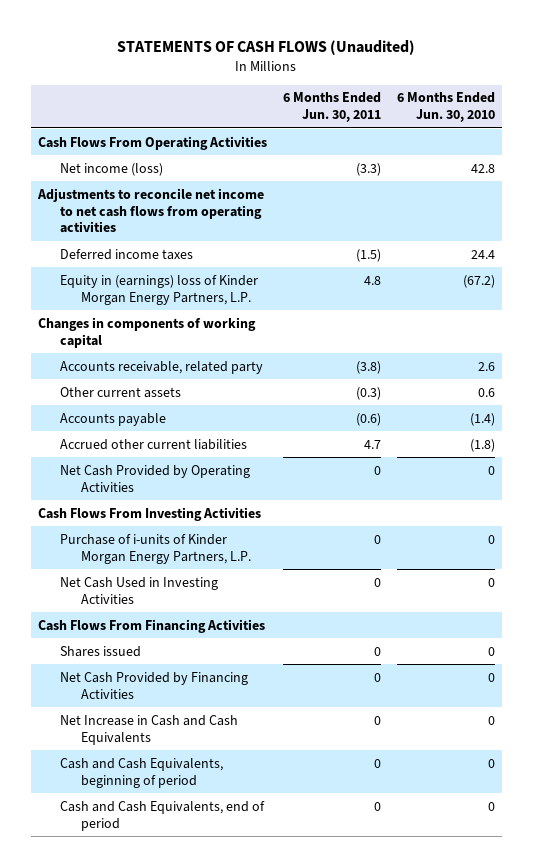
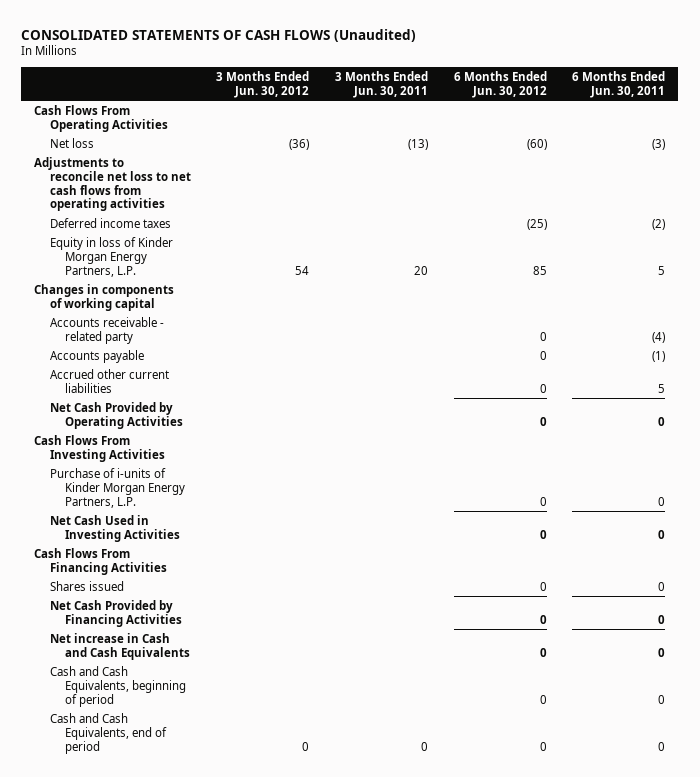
- STATEMENTS OF CASH FLOWS (Unaudited)
+ CONSOLIDATED STATEMENTS OF CASH FLOWS (Unaudited)
- | 6 Months Ended Jun. 30, 2011 | 6 Months Ended Jun. 30, 2010
+ | 3 Months Ended Jun. 30, 2012 | 3 Months Ended Jun. 30, 2011 | 6 Months Ended Jun. 30, 2012 | 6 Months Ended Jun. 30, 2011
- Net income (loss) | (3.3) | 42.8
- Adjustments to reconcile net income to net cash flows from operating activities
- Deferred income taxes | (1.5) | 24.4
- Equity in (earnings) loss of Kinder Morgan Energy Partners, L.P. | 4.8 | (67.2)
+ Net loss | (36) | (13) | (60) | (3)
+ Adjustments to reconcile net loss to net cash flows from operating activities
+ Deferred income taxes | | | (25) | (2)
+ Equity in loss of Kinder Morgan Energy Partners, L.P. | 54 | 20 | 85 | 5
- Accounts receivable, related party | (3.8) | 2.6
- Other current assets | (0.3) | 0.6
- Accounts payable | (0.6) | (1.4)
- Accrued other current liabilities | 4.7 | (1.8)
+ Accounts receivable - related party | | | 0 | (4)
+ Accounts payable | | | 0 | (1)
+ Accrued other current liabilities | | | 0 | 5
- Net Increase in Cash and Cash Equivalents | 0 | 0
+ Net increase in Cash and Cash Equivalents | | | 0 | 0

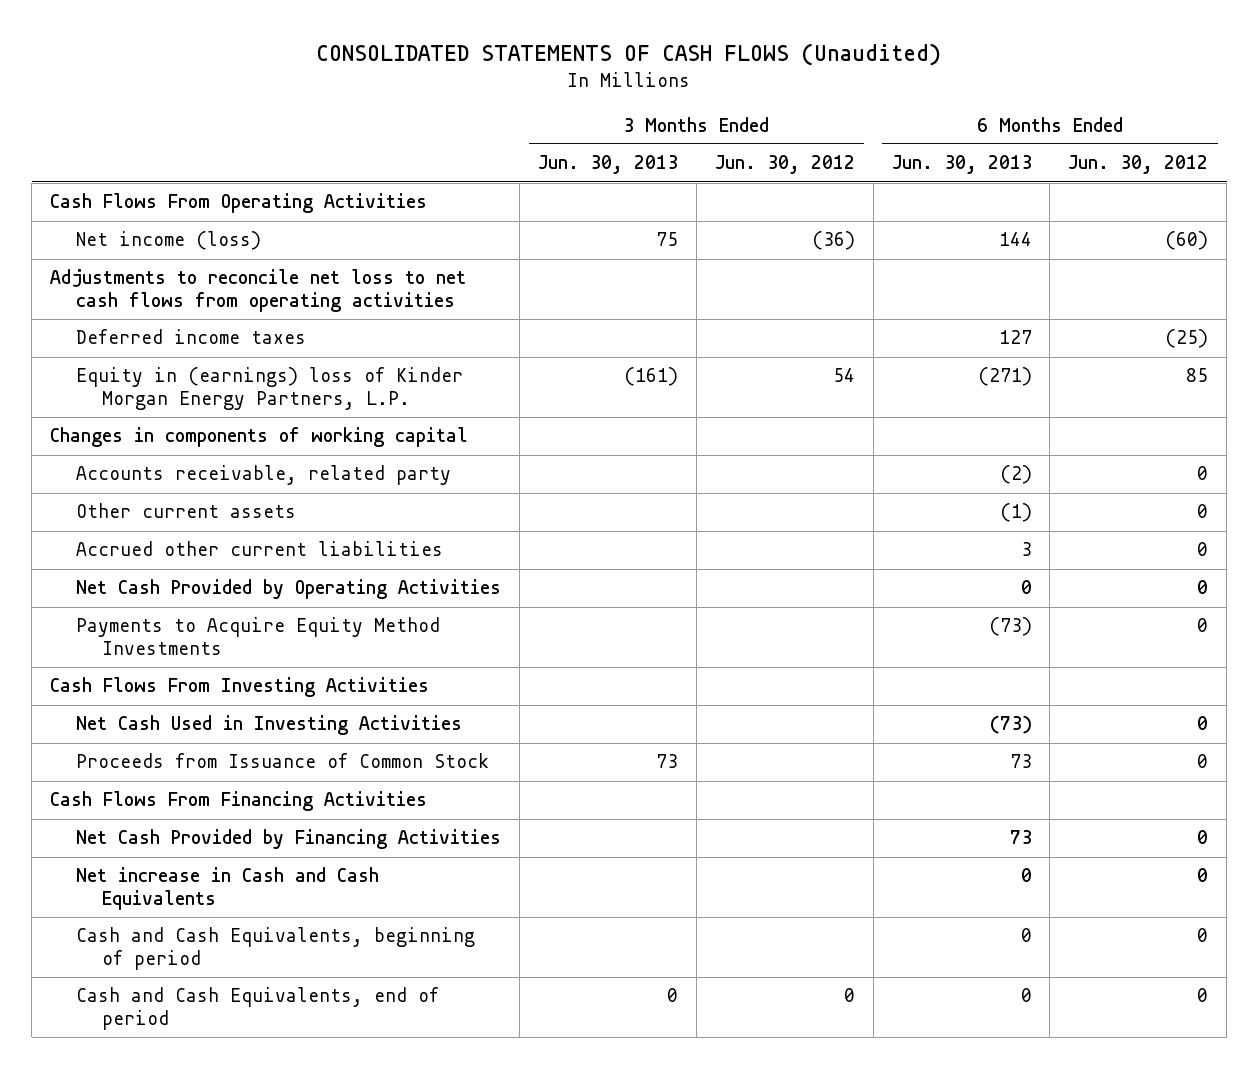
- | 3 Months Ended Jun. 30, 2012 | 3 Months Ended Jun. 30, 2011 | 6 Months Ended Jun. 30, 2012 | 6 Months Ended Jun. 30, 2011
+ | 3 Months Ended Jun. 30, 2013 | 3 Months Ended Jun. 30, 2012 | 6 Months Ended Jun. 30, 2013 | 6 Months Ended Jun. 30, 2012
- Net loss | (36) | (13) | (60) | (3)
+ Net income (loss) | 75 | (36) | 144 | (60)
- Equity in loss of Kinder Morgan Energy Partners, L.P. | 54 | 20 | 85 | 5
+ Equity in (earnings) loss of Kinder Morgan Energy Partners, L.P. | (161) | 54 | (271) | 85
- Accounts receivable - related party | | | 0 | (4)
- Accounts payable | | | 0 | (1)
+ Accounts receivable, related party | | | (2) | 0
+ Other current assets | | | (1) | 0
+ Payments to Acquire Equity Method Investments | | | (73) | 0
- Purchase of i-units of Kinder Morgan Energy Partners, L.P. | | | 0 | 0
+ Proceeds from Issuance of Common Stock | 73 | | 73 | 0
- Shares issued | | | 0 | 0

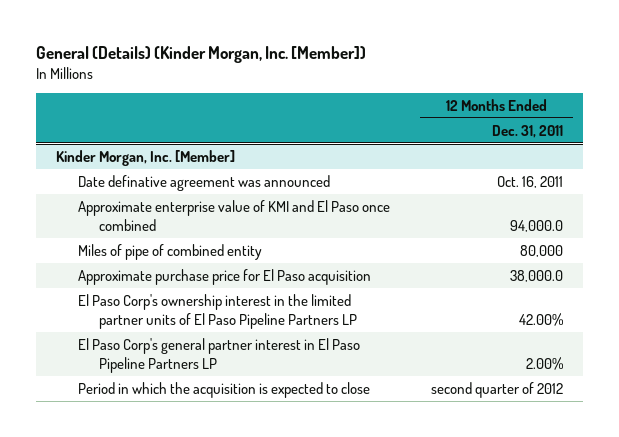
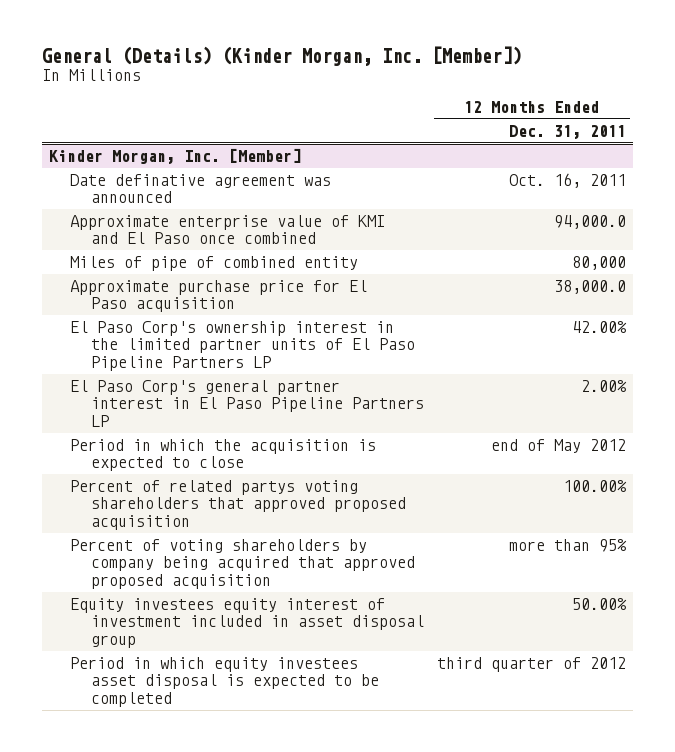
@ Kinder Morgan, Inc. [Member]
- Period in which the acquisition is expected to close | second quarter of 2012
+ Period in which the acquisition is expected to close | end of May 2012
+ Percent of related partys voting shareholders that approved proposed acquisition | 100.00%
+ Percent of voting shareholders by company being acquired that approved proposed acquisition | more than 95%
+ Equity investees equity interest of investment included in asset disposal group | 50.00%
+ Period in which equity investees asset disposal is expected to be completed | third quarter of 2012

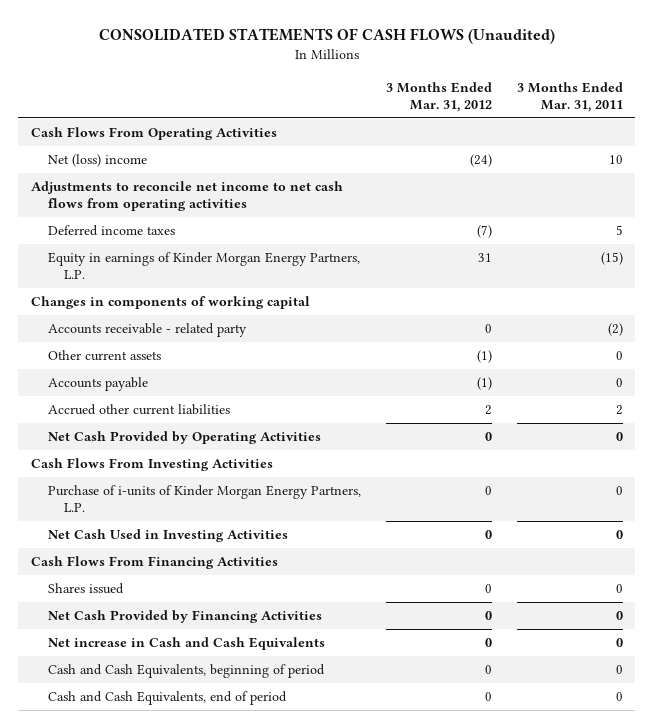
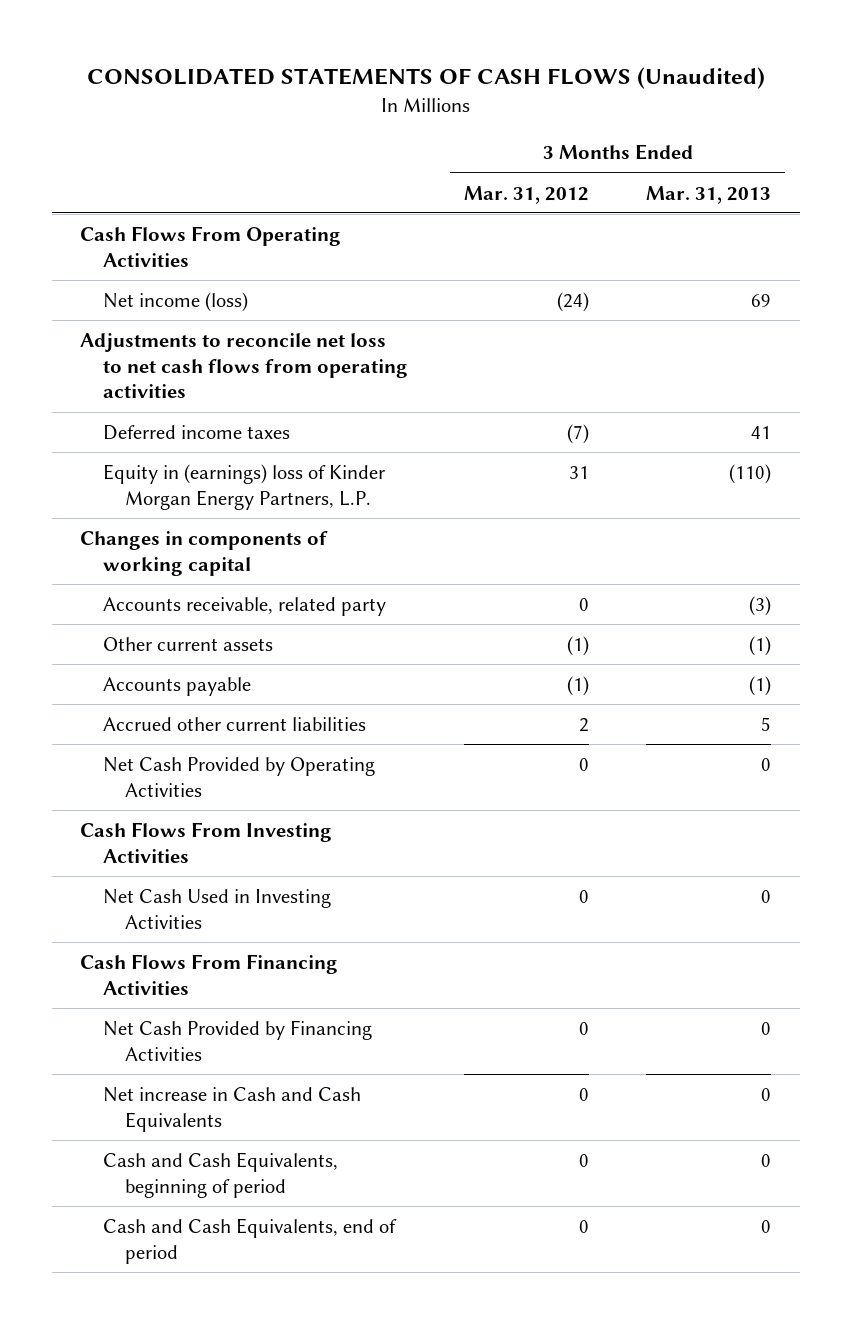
- | 3 Months Ended Mar. 31, 2012 | 3 Months Ended Mar. 31, 2011
+ | 3 Months Ended Mar. 31, 2012 | 3 Months Ended Mar. 31, 2013
- Net (loss) income | (24) | 10
- Adjustments to reconcile net income to net cash flows from operating activities
+ Net income (loss) | (24) | 69
+ Adjustments to reconcile net loss to net cash flows from operating activities
- Equity in earnings of Kinder Morgan Energy Partners, L.P. | 31 | (15)
+ Equity in (earnings) loss of Kinder Morgan Energy Partners, L.P. | 31 | (110)
- Accounts receivable - related party | 0 | (2)
+ Accounts receivable, related party | 0 | (3)
- Purchase of i-units of Kinder Morgan Energy Partners, L.P. | 0 | 0
- Shares issued | 0 | 0

